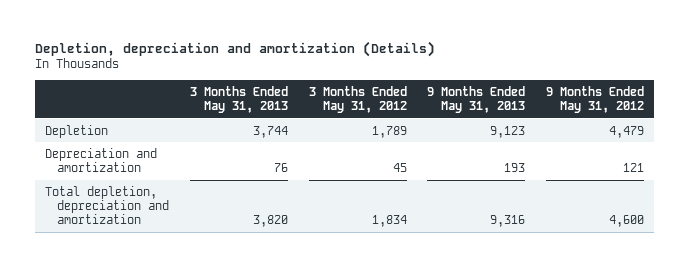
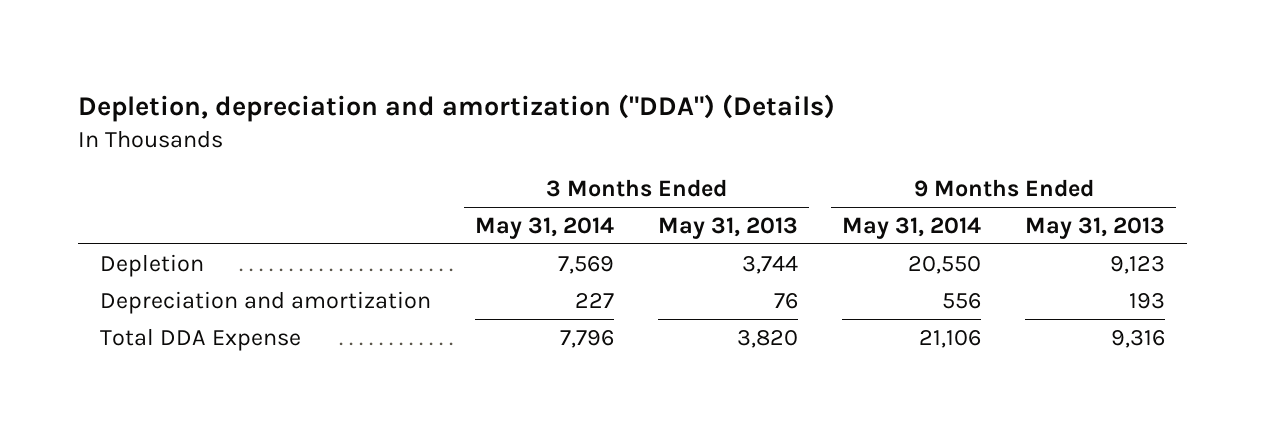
- Depletion, depreciation and amortization (Details)
+ Depletion, depreciation and amortization ("DDA") (Details)
- | 3 Months Ended May 31, 2013 | 3 Months Ended May 31, 2012 | 9 Months Ended May 31, 2013 | 9 Months Ended May 31, 2012
+ | 3 Months Ended May 31, 2014 | 3 Months Ended May 31, 2013 | 9 Months Ended May 31, 2014 | 9 Months Ended May 31, 2013
- Total depletion, depreciation and amortization | 3,820 | 1,834 | 9,316 | 4,600
+ Total DDA Expense | 7,796 | 3,820 | 21,106 | 9,316

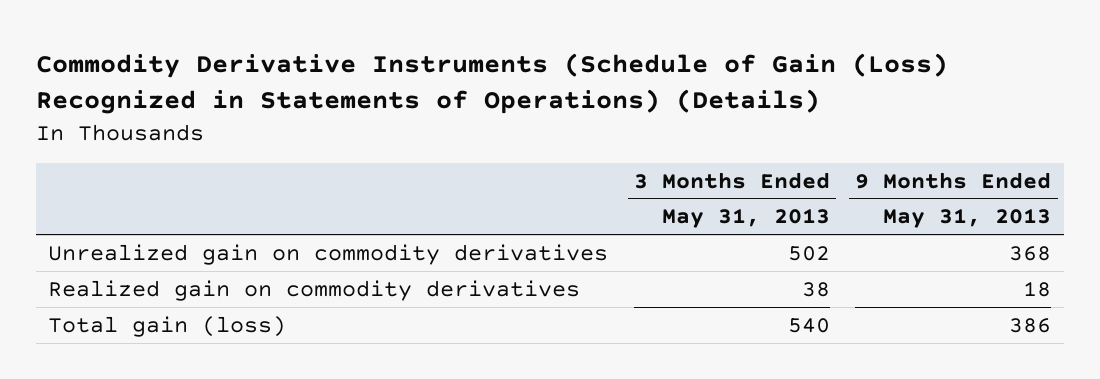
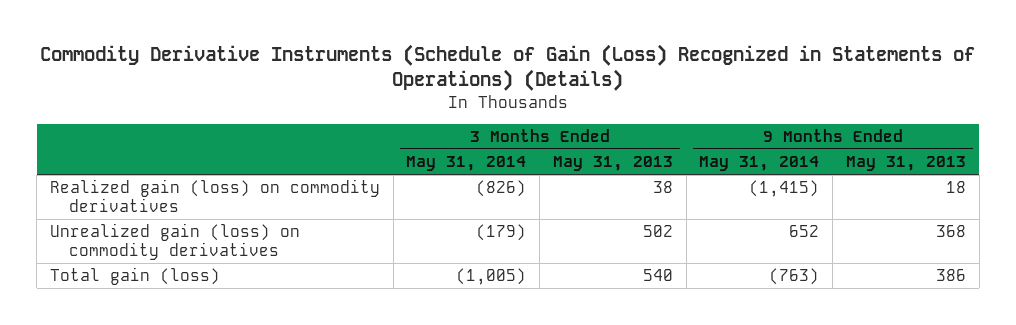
- | 3 Months Ended May 31, 2013 | 9 Months Ended May 31, 2013
+ | 3 Months Ended May 31, 2014 | 3 Months Ended May 31, 2013 | 9 Months Ended May 31, 2014 | 9 Months Ended May 31, 2013
- Unrealized gain on commodity derivatives | 502 | 368
- Realized gain on commodity derivatives | 38 | 18
+ Realized gain (loss) on commodity derivatives | (826) | 38 | (1,415) | 18
+ Unrealized gain (loss) on commodity derivatives | (179) | 502 | 652 | 368

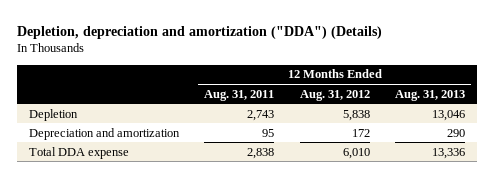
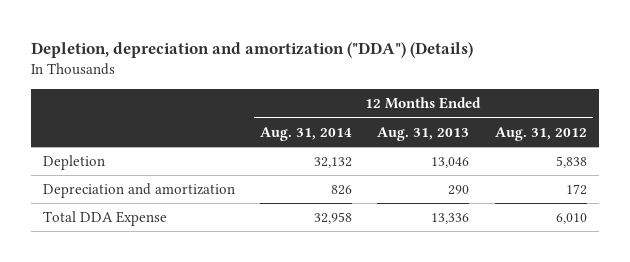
- | 12 Months Ended Aug. 31, 2011 | 12 Months Ended Aug. 31, 2012 | 12 Months Ended Aug. 31, 2013
+ | 12 Months Ended Aug. 31, 2014 | 12 Months Ended Aug. 31, 2013 | 12 Months Ended Aug. 31, 2012
- Total DDA expense | 2,838 | 6,010 | 13,336
+ Total DDA Expense | 32,958 | 13,336 | 6,010

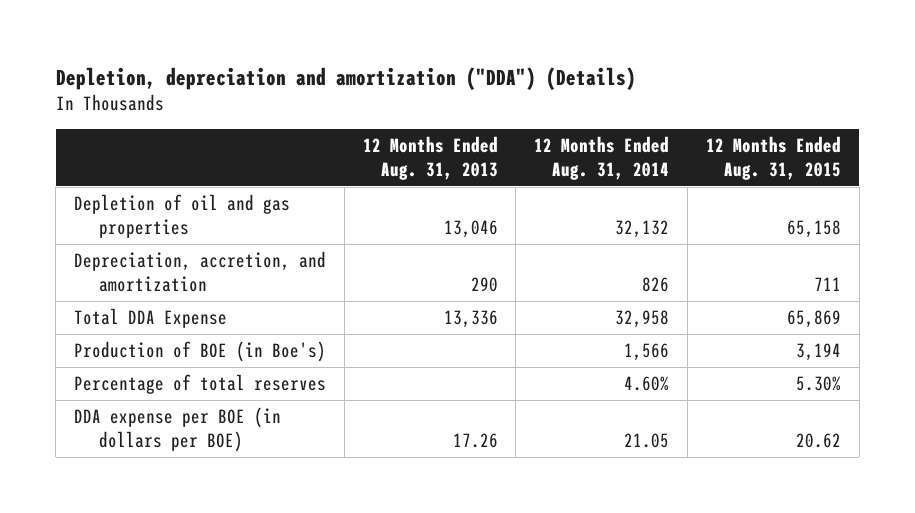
- | 12 Months Ended Aug. 31, 2014 | 12 Months Ended Aug. 31, 2013 | 12 Months Ended Aug. 31, 2012
+ | 12 Months Ended Aug. 31, 2013 | 12 Months Ended Aug. 31, 2014 | 12 Months Ended Aug. 31, 2015
- Depletion | 32,132 | 13,046 | 5,838
- Depreciation and amortization | 826 | 290 | 172
+ Depletion of oil and gas properties | 13,046 | 32,132 | 65,158
+ Depreciation, accretion, and amortization | 290 | 826 | 711
+ Production of BOE (in Boe's) | | 1,566 | 3,194
+ Percentage of total reserves | | 4.60% | 5.30%
+ DDA expense per BOE (in dollars per BOE) | 17.26 | 21.05 | 20.62

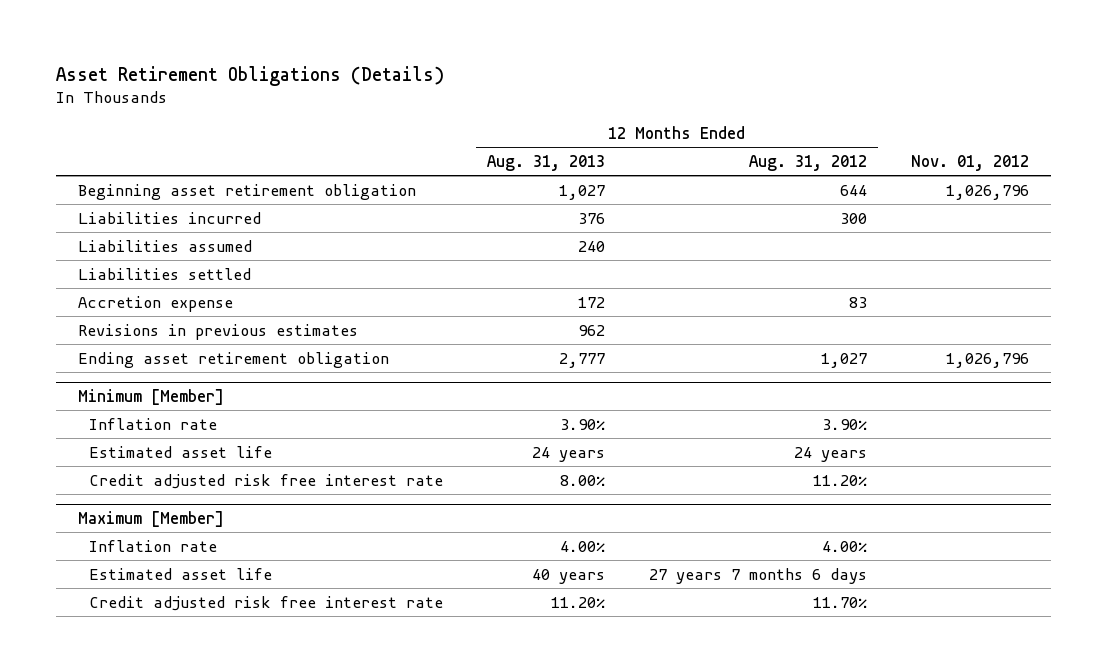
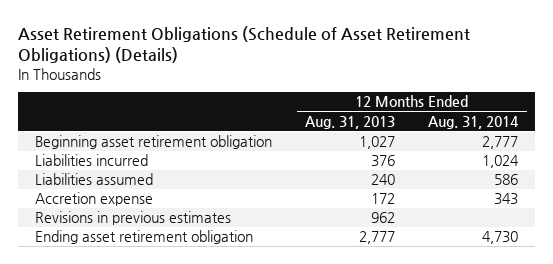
- Asset Retirement Obligations (Details)
+ Asset Retirement Obligations (Schedule of Asset Retirement Obligations) (Details)
- | 12 Months Ended Aug. 31, 2013 | 12 Months Ended Aug. 31, 2012 | Nov. 01, 2012
+ | 12 Months Ended Aug. 31, 2013 | 12 Months Ended Aug. 31, 2014
- Liabilities settled
- Minimum [Member]
- Inflation rate | 3.90% | 3.90% |
- Estimated asset life | 24 years | 24 years |
- Credit adjusted risk free interest rate | 8.00% | 11.20% |
- Maximum [Member]
- Inflation rate | 4.00% | 4.00% |
- Estimated asset life | 40 years | 27 years 7 months 6 days |
- Credit adjusted risk free interest rate | 11.20% | 11.70% |

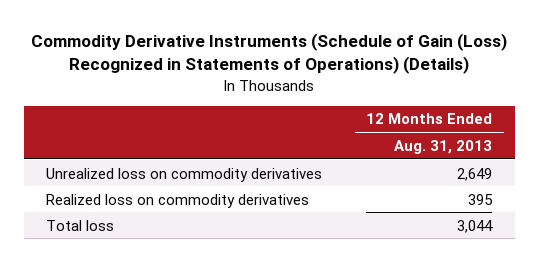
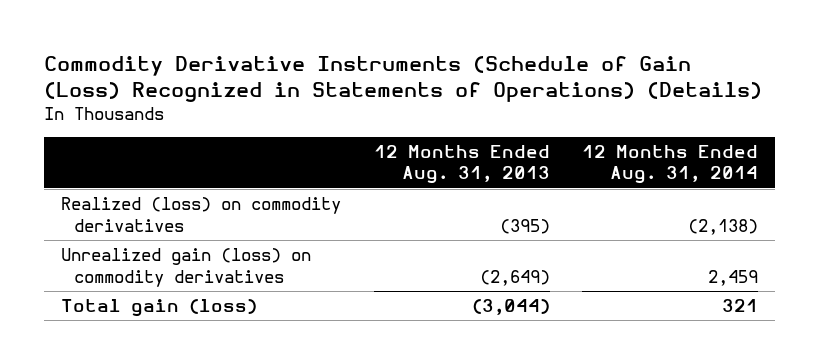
- | 12 Months Ended Aug. 31, 2013
+ | 12 Months Ended Aug. 31, 2013 | 12 Months Ended Aug. 31, 2014
- Unrealized loss on commodity derivatives | 2,649
- Realized loss on commodity derivatives | 395
- Total loss | 3,044
+ Realized (loss) on commodity derivatives | (395) | (2,138)
+ Unrealized gain (loss) on commodity derivatives | (2,649) | 2,459
+ Total gain (loss) | (3,044) | 321

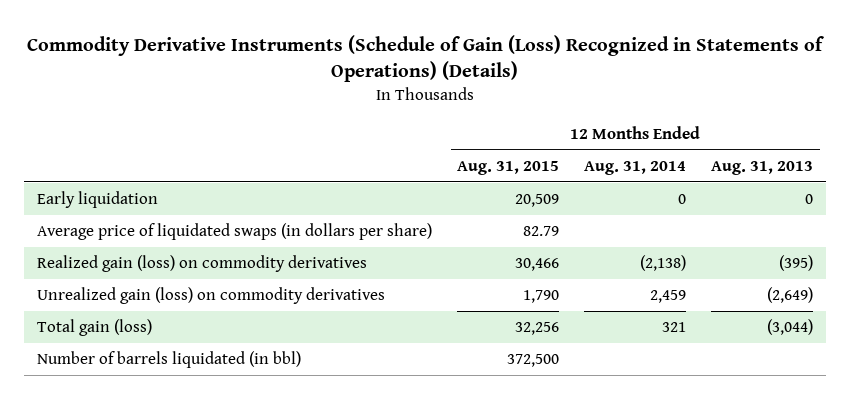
- | 12 Months Ended Aug. 31, 2013 | 12 Months Ended Aug. 31, 2014
+ | 12 Months Ended Aug. 31, 2015 | 12 Months Ended Aug. 31, 2014 | 12 Months Ended Aug. 31, 2013
- Realized (loss) on commodity derivatives | (395) | (2,138)
+ Early liquidation | 20,509 | 0 | 0
+ Average price of liquidated swaps (in dollars per share) | 82.79 | |
+ Realized gain (loss) on commodity derivatives | 30,466 | (2,138) | (395)
+ Number of barrels liquidated (in bbl) | 372,500 | |

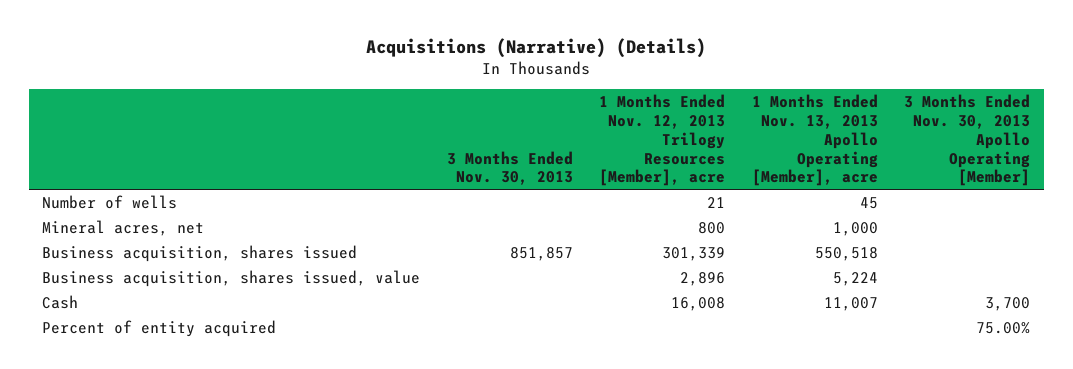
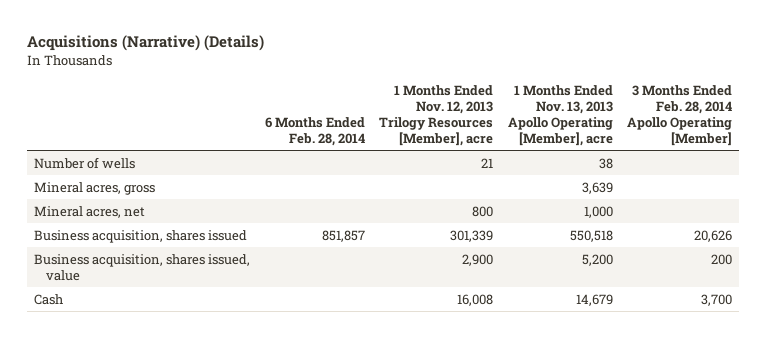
- | 3 Months Ended Nov. 30, 2013 | 1 Months Ended Nov. 12, 2013 Trilogy Resources [Member], acre | 1 Months Ended Nov. 13, 2013 Apollo Operating [Member], acre | 3 Months Ended Nov. 30, 2013 Apollo Operating [Member]
+ | 6 Months Ended Feb. 28, 2014 | 1 Months Ended Nov. 12, 2013 Trilogy Resources [Member], acre | 1 Months Ended Nov. 13, 2013 Apollo Operating [Member], acre | 3 Months Ended Feb. 28, 2014 Apollo Operating [Member]
- Number of wells | | 21 | 45 |
+ Number of wells | | 21 | 38 |
+ Mineral acres, gross | | | 3,639 |
- Business acquisition, shares issued, value | | 2,896 | 5,224 |
- Cash | | 16,008 | 11,007 | 3,700
- Percent of entity acquired | | | | 75.00%
+ Business acquisition, shares issued, value | | 2,900 | 5,200 | 200
+ Cash | | 16,008 | 14,679 | 3,700

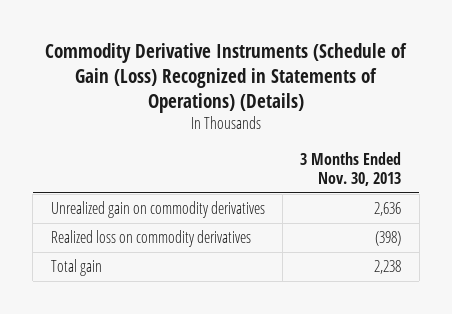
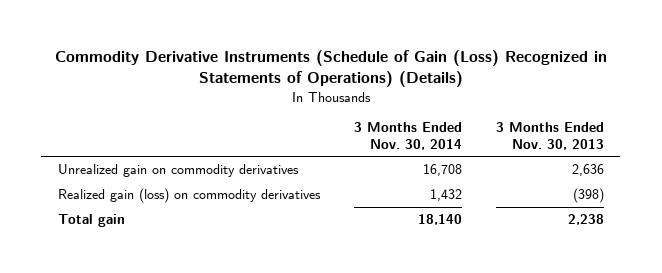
- | 3 Months Ended Nov. 30, 2013
+ | 3 Months Ended Nov. 30, 2014 | 3 Months Ended Nov. 30, 2013
- Realized loss on commodity derivatives | (398)
+ Realized gain (loss) on commodity derivatives | 1,432 | (398)

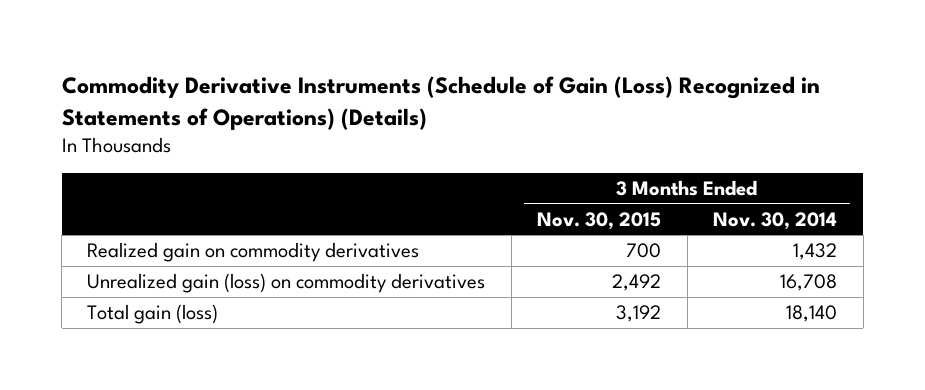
- | 3 Months Ended Nov. 30, 2014 | 3 Months Ended Nov. 30, 2013
+ | 3 Months Ended Nov. 30, 2015 | 3 Months Ended Nov. 30, 2014
- Unrealized gain on commodity derivatives | 16,708 | 2,636
- Realized gain (loss) on commodity derivatives | 1,432 | (398)
- Total gain | 18,140 | 2,238
+ Realized gain on commodity derivatives | 700 | 1,432
+ Unrealized gain (loss) on commodity derivatives | 2,492 | 16,708
+ Total gain (loss) | 3,192 | 18,140

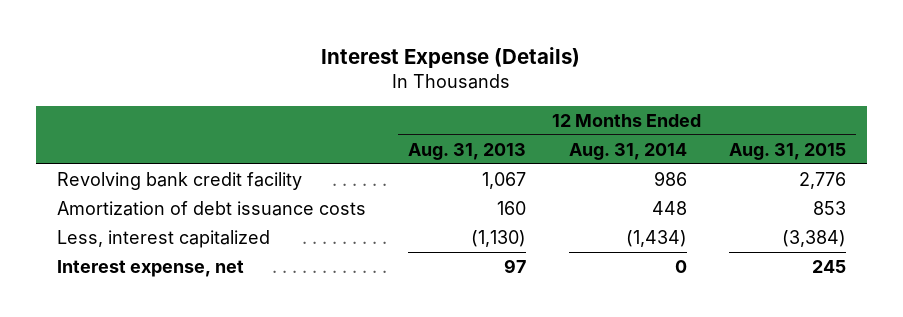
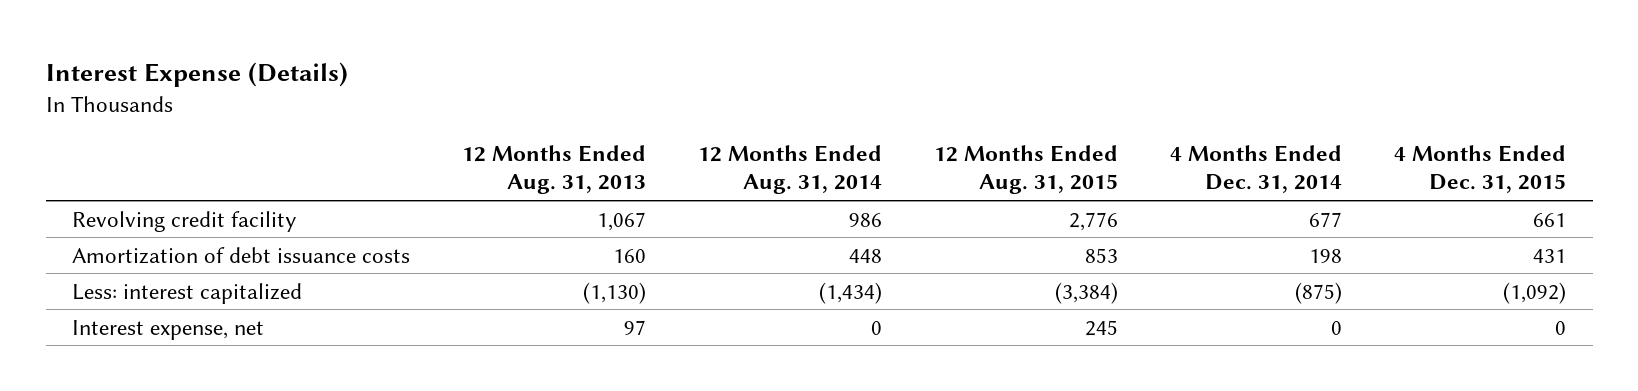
- | 12 Months Ended Aug. 31, 2013 | 12 Months Ended Aug. 31, 2014 | 12 Months Ended Aug. 31, 2015
+ | 12 Months Ended Aug. 31, 2013 | 12 Months Ended Aug. 31, 2014 | 12 Months Ended Aug. 31, 2015 | 4 Months Ended Dec. 31, 2014 | 4 Months Ended Dec. 31, 2015
- Revolving bank credit facility | 1,067 | 986 | 2,776
+ Revolving credit facility | 1,067 | 986 | 2,776 | 677 | 661
- Less, interest capitalized | (1,130) | (1,434) | (3,384)
+ Less: interest capitalized | (1,130) | (1,434) | (3,384) | (875) | (1,092)

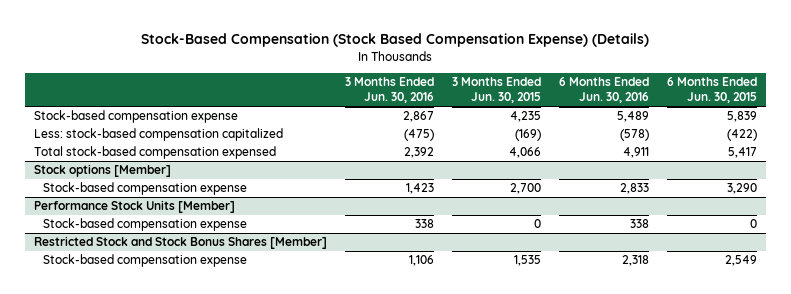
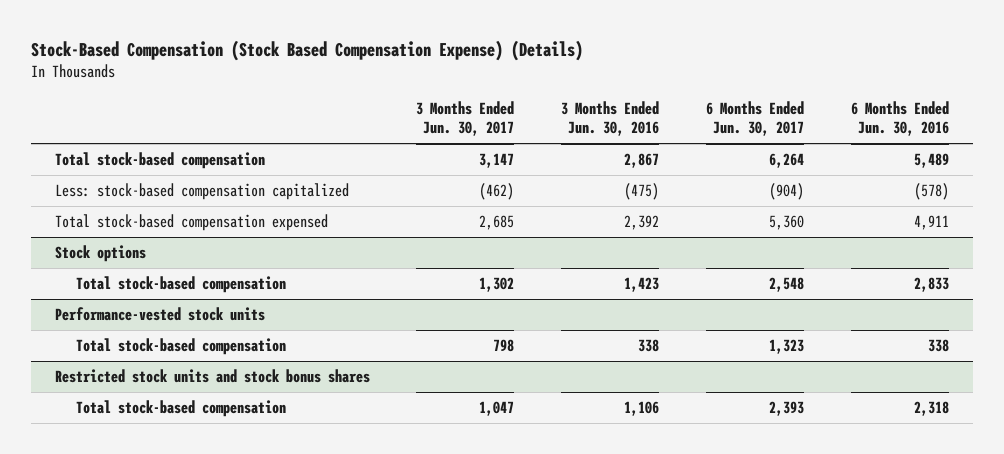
- | 3 Months Ended Jun. 30, 2016 | 3 Months Ended Jun. 30, 2015 | 6 Months Ended Jun. 30, 2016 | 6 Months Ended Jun. 30, 2015
+ | 3 Months Ended Jun. 30, 2017 | 3 Months Ended Jun. 30, 2016 | 6 Months Ended Jun. 30, 2017 | 6 Months Ended Jun. 30, 2016
- Stock-based compensation expense | 2,867 | 4,235 | 5,489 | 5,839
+ Total stock-based compensation | 3,147 | 2,867 | 6,264 | 5,489
- Stock options [Member]
- Stock-based compensation expense | 1,423 | 2,700 | 2,833 | 3,290
- Performance Stock Units [Member]
- Stock-based compensation expense | 338 | 0 | 338 | 0
- Restricted Stock and Stock Bonus Shares [Member]
- Stock-based compensation expense | 1,106 | 1,535 | 2,318 | 2,549
+ Stock options
+ Total stock-based compensation | 1,302 | 1,423 | 2,548 | 2,833
+ Performance-vested stock units
+ Total stock-based compensation | 798 | 338 | 1,323 | 338
+ Restricted stock units and stock bonus shares
+ Total stock-based compensation | 1,047 | 1,106 | 2,393 | 2,318

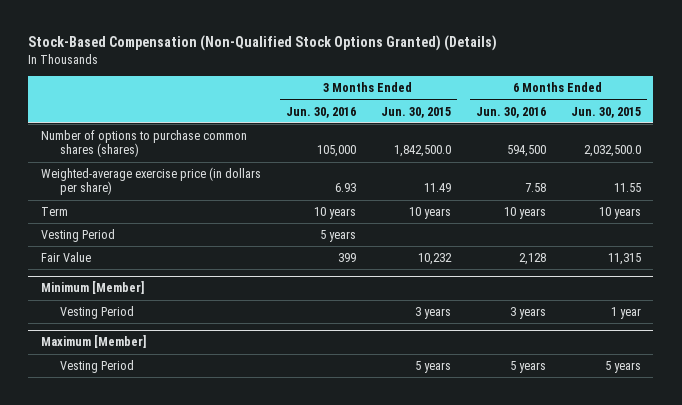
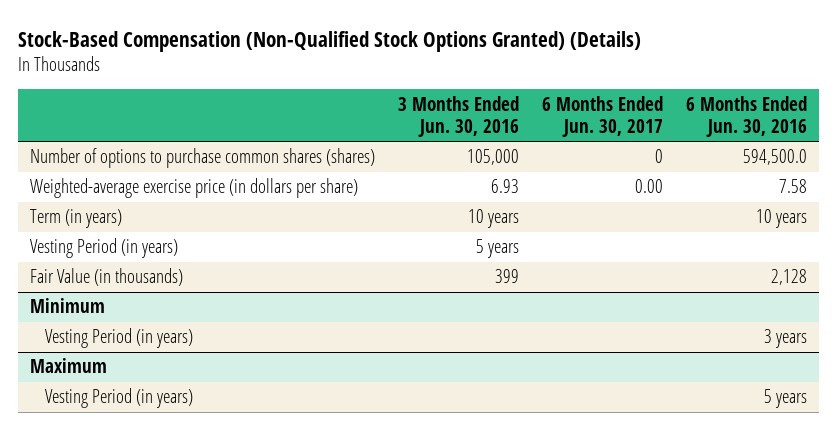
- | 3 Months Ended Jun. 30, 2016 | 3 Months Ended Jun. 30, 2015 | 6 Months Ended Jun. 30, 2016 | 6 Months Ended Jun. 30, 2015
+ | 3 Months Ended Jun. 30, 2016 | 6 Months Ended Jun. 30, 2017 | 6 Months Ended Jun. 30, 2016
- Number of options to purchase common shares (shares) | 105,000 | 1,842,500.0 | 594,500 | 2,032,500.0
+ Number of options to purchase common shares (shares) | 105,000 | 0 | 594,500.0
- Term | 10 years | 10 years | 10 years | 10 years
- Vesting Period | 5 years | | |
- Fair Value | 399 | 10,232 | 2,128 | 11,315
- Minimum [Member]
- Vesting Period | | 3 years | 3 years | 1 year
- Maximum [Member]
- Vesting Period | | 5 years | 5 years | 5 years
+ Term (in years) | 10 years | | 10 years
+ Vesting Period (in years) | 5 years | |
+ Fair Value (in thousands) | 399 | | 2,128
+ Minimum
+ Vesting Period (in years) | | | 3 years
+ Maximum
+ Vesting Period (in years) | | | 5 years

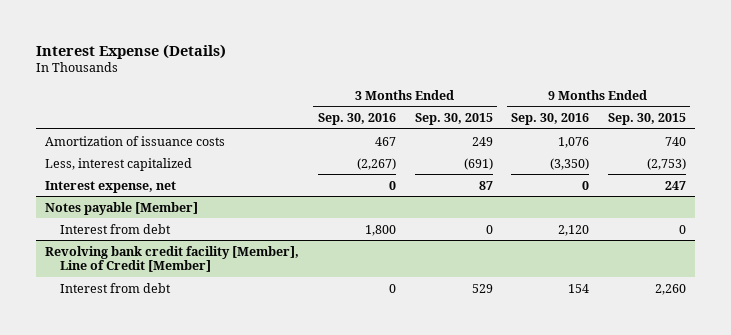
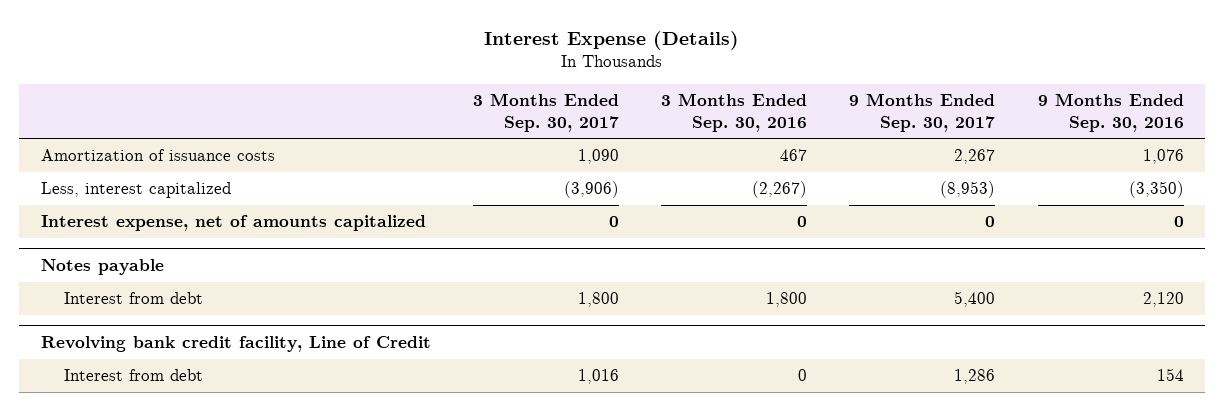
- | 3 Months Ended Sep. 30, 2016 | 3 Months Ended Sep. 30, 2015 | 9 Months Ended Sep. 30, 2016 | 9 Months Ended Sep. 30, 2015
+ | 3 Months Ended Sep. 30, 2017 | 3 Months Ended Sep. 30, 2016 | 9 Months Ended Sep. 30, 2017 | 9 Months Ended Sep. 30, 2016
- Interest expense, net | 0 | 87 | 0 | 247
- Notes payable [Member]
+ Interest expense, net of amounts capitalized | 0 | 0 | 0 | 0
+ Notes payable
- Revolving bank credit facility [Member], Line of Credit [Member]
+ Revolving bank credit facility, Line of Credit

